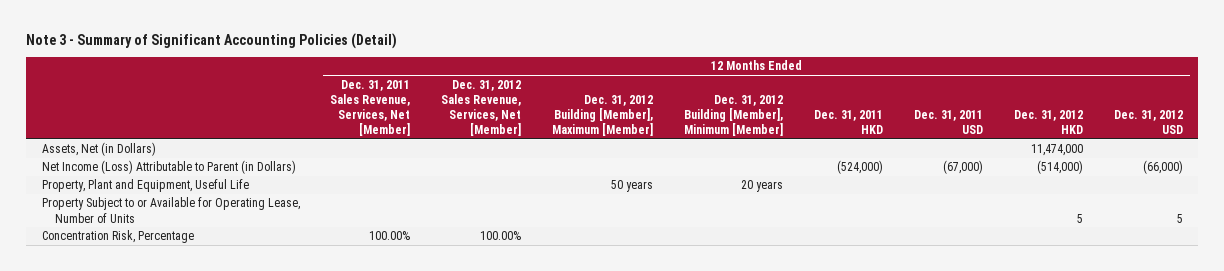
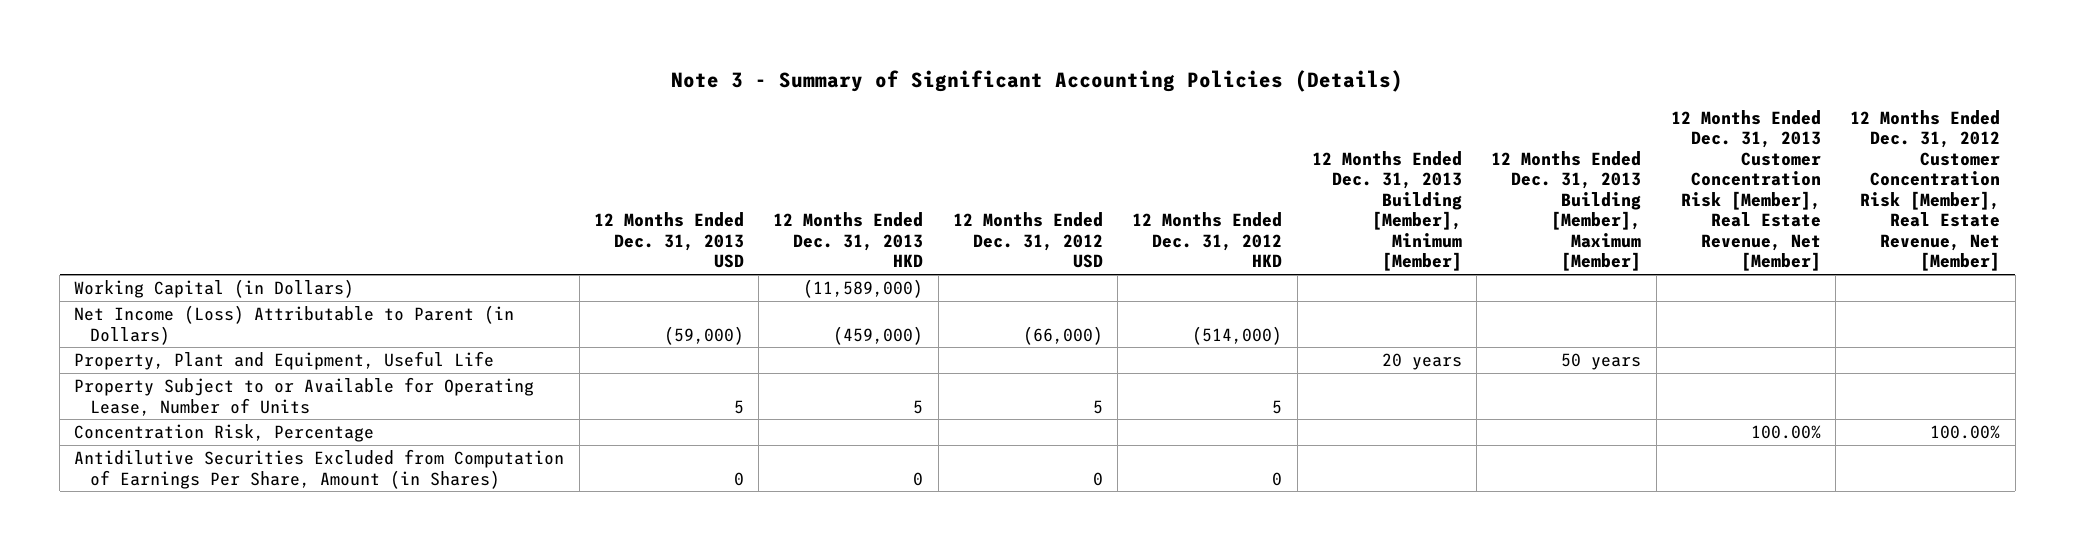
- Note 3 - Summary of Significant Accounting Policies (Detail)
+ Note 3 - Summary of Significant Accounting Policies (Details)
- | 12 Months Ended Dec. 31, 2011 Sales Revenue, Services, Net [Member] | 12 Months Ended Dec. 31, 2012 Sales Revenue, Services, Net [Member] | 12 Months Ended Dec. 31, 2012 Building [Member], Maximum [Member] | 12 Months Ended Dec. 31, 2012 Building [Member], Minimum [Member] | 12 Months Ended Dec. 31, 2011 HKD | 12 Months Ended Dec. 31, 2011 USD | 12 Months Ended Dec. 31, 2012 HKD | 12 Months Ended Dec. 31, 2012 USD
+ | 12 Months Ended Dec. 31, 2013 USD | 12 Months Ended Dec. 31, 2013 HKD | 12 Months Ended Dec. 31, 2012 USD | 12 Months Ended Dec. 31, 2012 HKD | 12 Months Ended Dec. 31, 2013 Building [Member], Minimum [Member] | 12 Months Ended Dec. 31, 2013 Building [Member], Maximum [Member] | 12 Months Ended Dec. 31, 2013 Customer Concentration Risk [Member], Real Estate Revenue, Net [Member] | 12 Months Ended Dec. 31, 2012 Customer Concentration Risk [Member], Real Estate Revenue, Net [Member]
- Assets, Net (in Dollars) | | | | | | | 11,474,000 |
+ Working Capital (in Dollars) | | (11,589,000) | | | | | |
+ Antidilutive Securities Excluded from Computation of Earnings Per Share, Amount (in Shares) | 0 | 0 | 0 | 0 | | | |

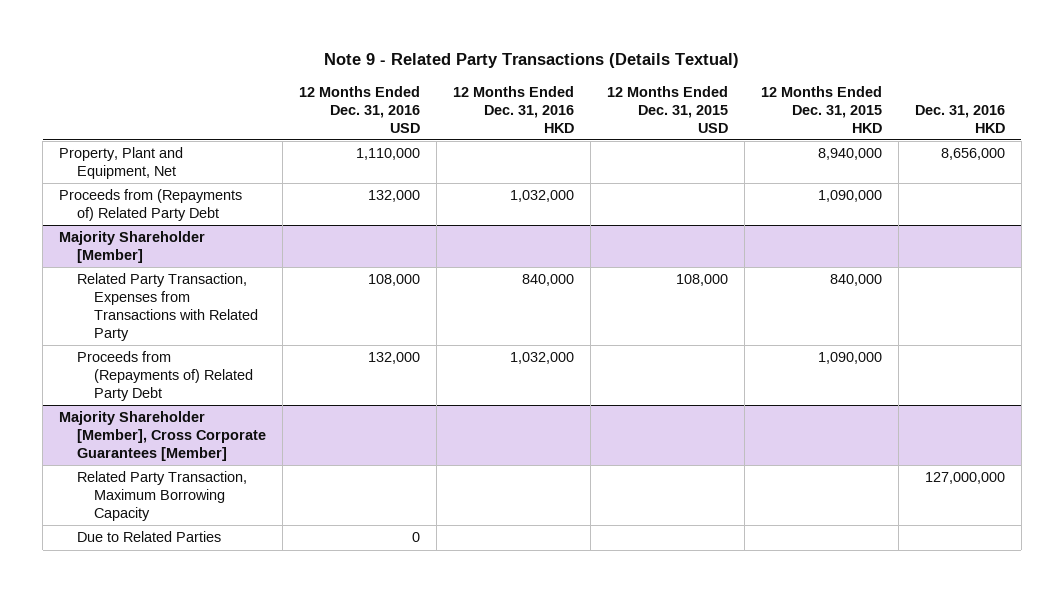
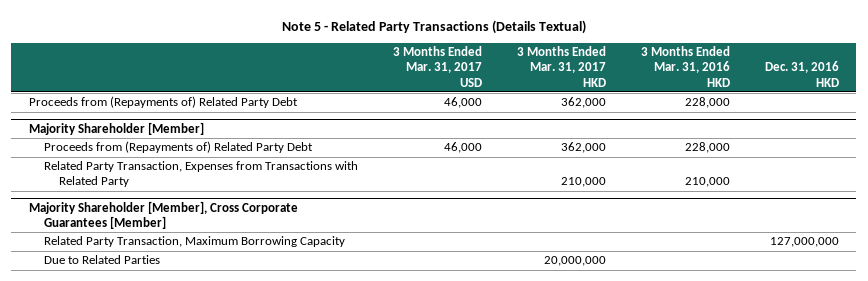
- Note 9 - Related Party Transactions (Details Textual)
+ Note 5 - Related Party Transactions (Details Textual)
- | 12 Months Ended Dec. 31, 2016 USD | 12 Months Ended Dec. 31, 2016 HKD | 12 Months Ended Dec. 31, 2015 USD | 12 Months Ended Dec. 31, 2015 HKD | Dec. 31, 2016 HKD
+ | 3 Months Ended Mar. 31, 2017 USD | 3 Months Ended Mar. 31, 2017 HKD | 3 Months Ended Mar. 31, 2016 HKD | Dec. 31, 2016 HKD
- Property, Plant and Equipment, Net | 1,110,000 | | | 8,940,000 | 8,656,000
@ Majority Shareholder [Member]
moved down: Related Party Transaction, Expenses from Transactions with Related Party | | 210,000 | 210,000 |

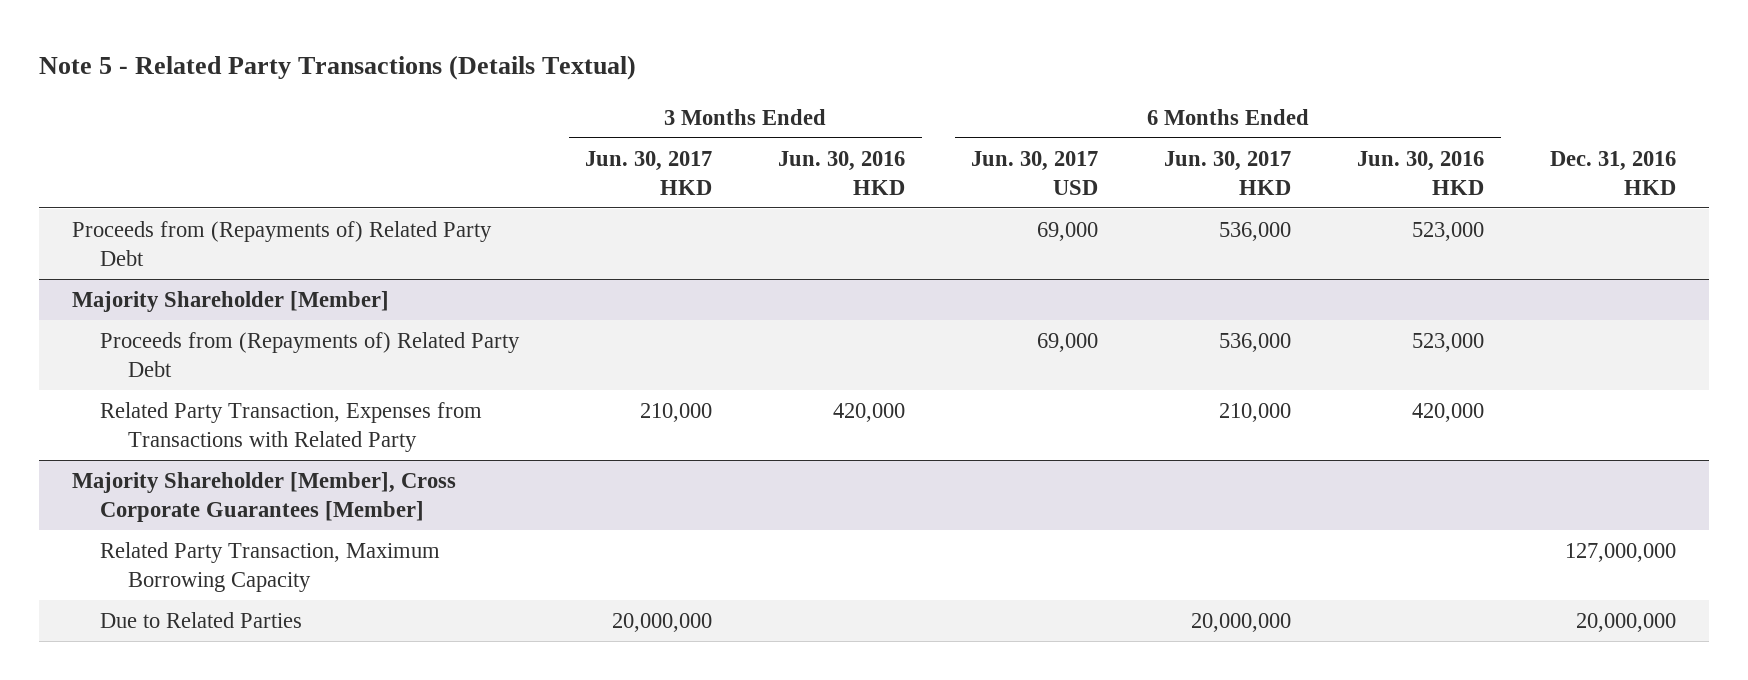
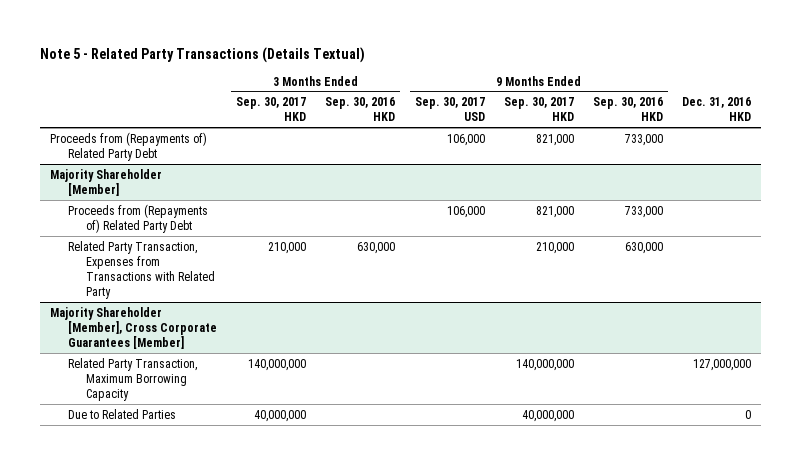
- | 3 Months Ended Jun. 30, 2017 HKD | 3 Months Ended Jun. 30, 2016 HKD | 6 Months Ended Jun. 30, 2017 USD | 6 Months Ended Jun. 30, 2017 HKD | 6 Months Ended Jun. 30, 2016 HKD | Dec. 31, 2016 HKD
+ | 3 Months Ended Sep. 30, 2017 HKD | 3 Months Ended Sep. 30, 2016 HKD | 9 Months Ended Sep. 30, 2017 USD | 9 Months Ended Sep. 30, 2017 HKD | 9 Months Ended Sep. 30, 2016 HKD | Dec. 31, 2016 HKD
@ Majority Shareholder [Member], Cross Corporate Guarantees [Member]
- Due to Related Parties | 20,000,000 | | | 20,000,000 | | 20,000,000
+ Due to Related Parties | 40,000,000 | | | 40,000,000 | | 0

